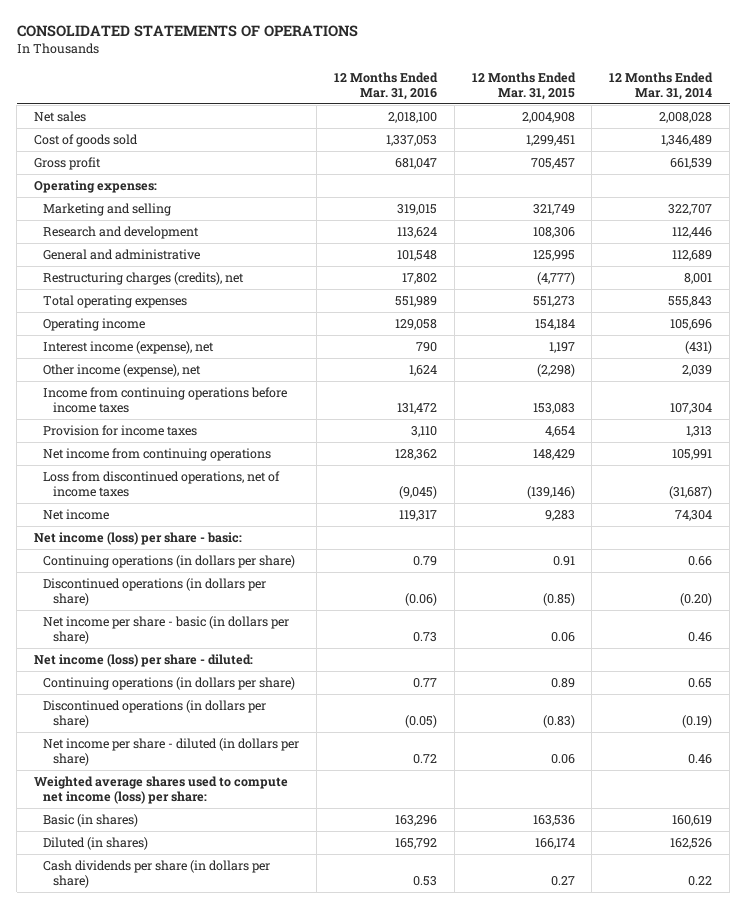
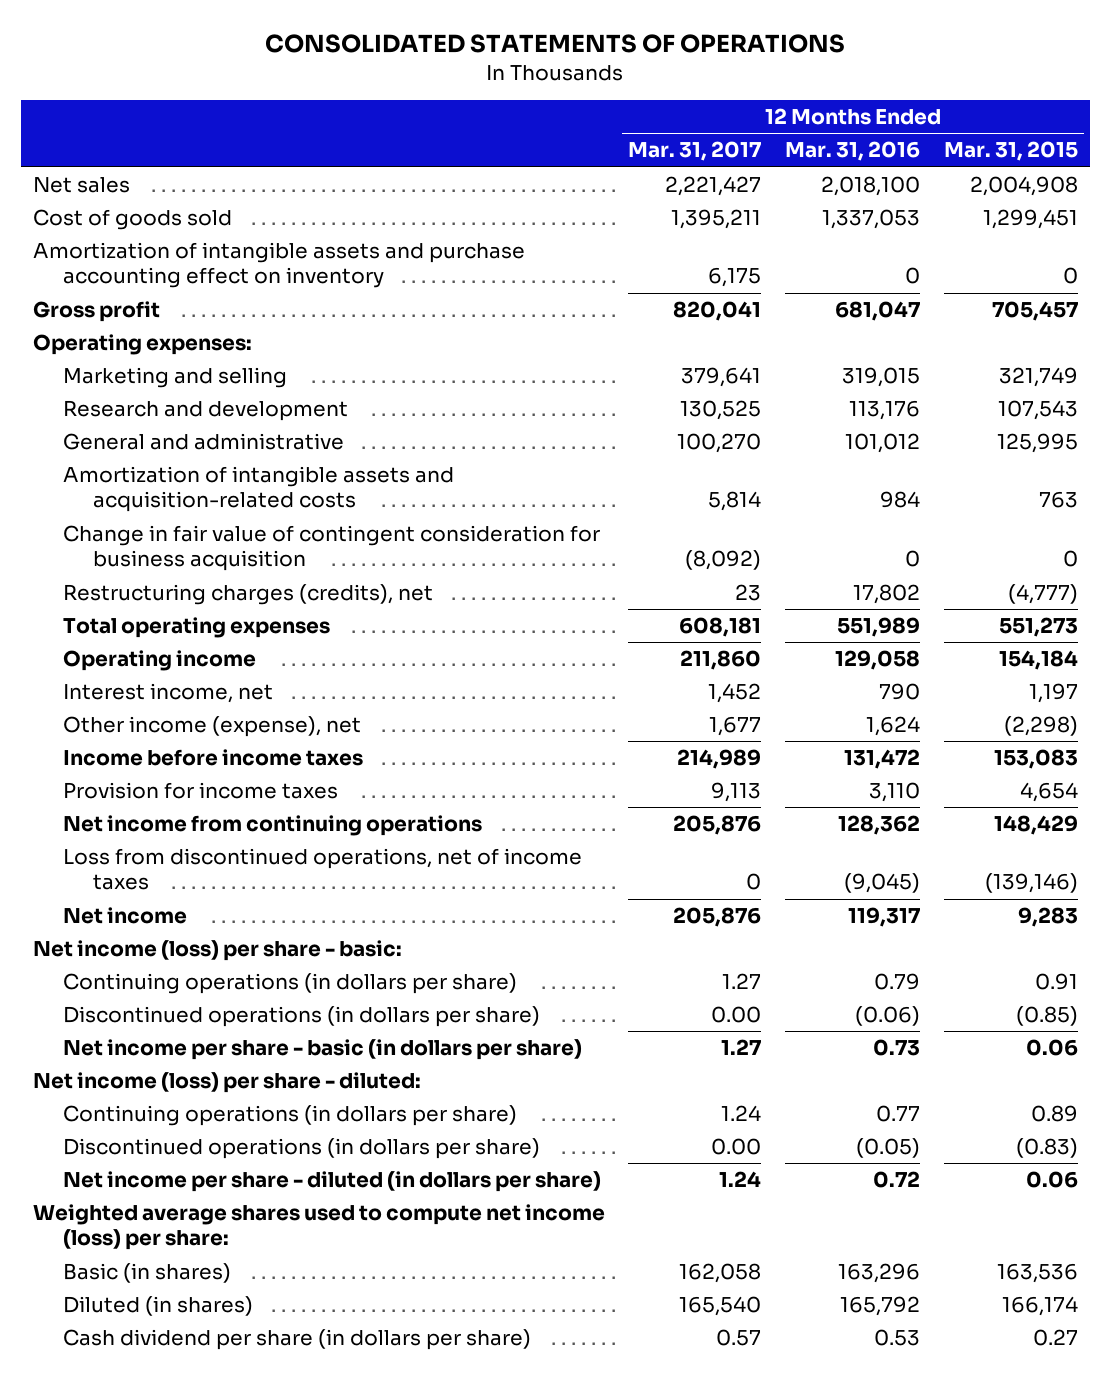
- | 12 Months Ended Mar. 31, 2016 | 12 Months Ended Mar. 31, 2015 | 12 Months Ended Mar. 31, 2014
+ | 12 Months Ended Mar. 31, 2017 | 12 Months Ended Mar. 31, 2016 | 12 Months Ended Mar. 31, 2015
+ Amortization of intangible assets and purchase accounting effect on inventory | 6,175 | 0 | 0
- Research and development | 113,624 | 108,306 | 112,446
- General and administrative | 101,548 | 125,995 | 112,689
+ Research and development | 130,525 | 113,176 | 107,543
+ General and administrative | 100,270 | 101,012 | 125,995
+ Amortization of intangible assets and acquisition-related costs | 5,814 | 984 | 763
+ Change in fair value of contingent consideration for business acquisition | (8,092) | 0 | 0
- Interest income (expense), net | 790 | 1,197 | (431)
+ Interest income, net | 1,452 | 790 | 1,197
- Income from continuing operations before income taxes | 131,472 | 153,083 | 107,304
+ Income before income taxes | 214,989 | 131,472 | 153,083
- Cash dividends per share (in dollars per share) | 0.53 | 0.27 | 0.22
+ Cash dividend per share (in dollars per share) | 0.57 | 0.53 | 0.27

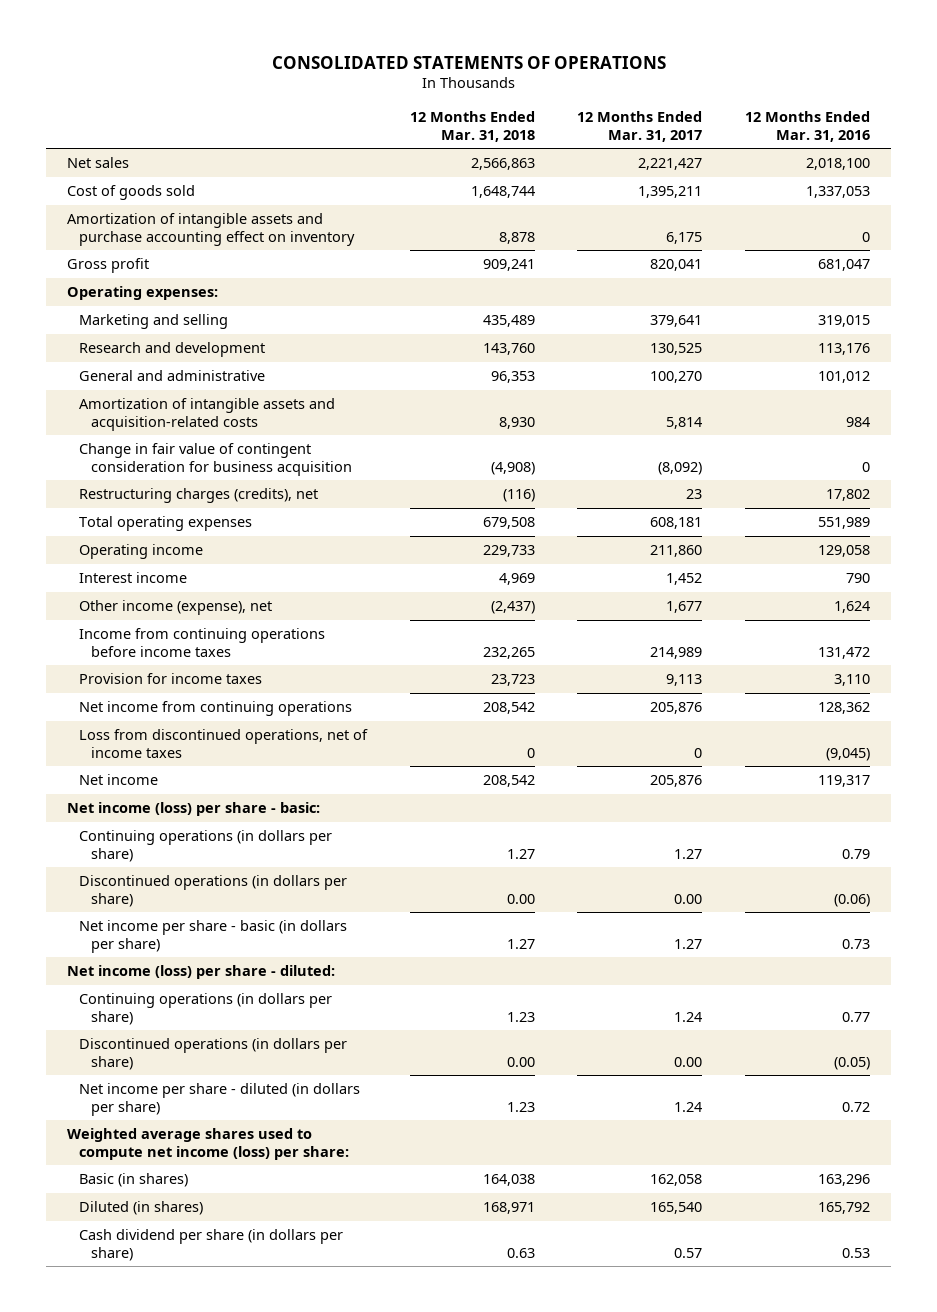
- | 12 Months Ended Mar. 31, 2017 | 12 Months Ended Mar. 31, 2016 | 12 Months Ended Mar. 31, 2015
+ | 12 Months Ended Mar. 31, 2018 | 12 Months Ended Mar. 31, 2017 | 12 Months Ended Mar. 31, 2016
- Interest income, net | 1,452 | 790 | 1,197
+ Interest income | 4,969 | 1,452 | 790
- Income before income taxes | 214,989 | 131,472 | 153,083
+ Income from continuing operations before income taxes | 232,265 | 214,989 | 131,472

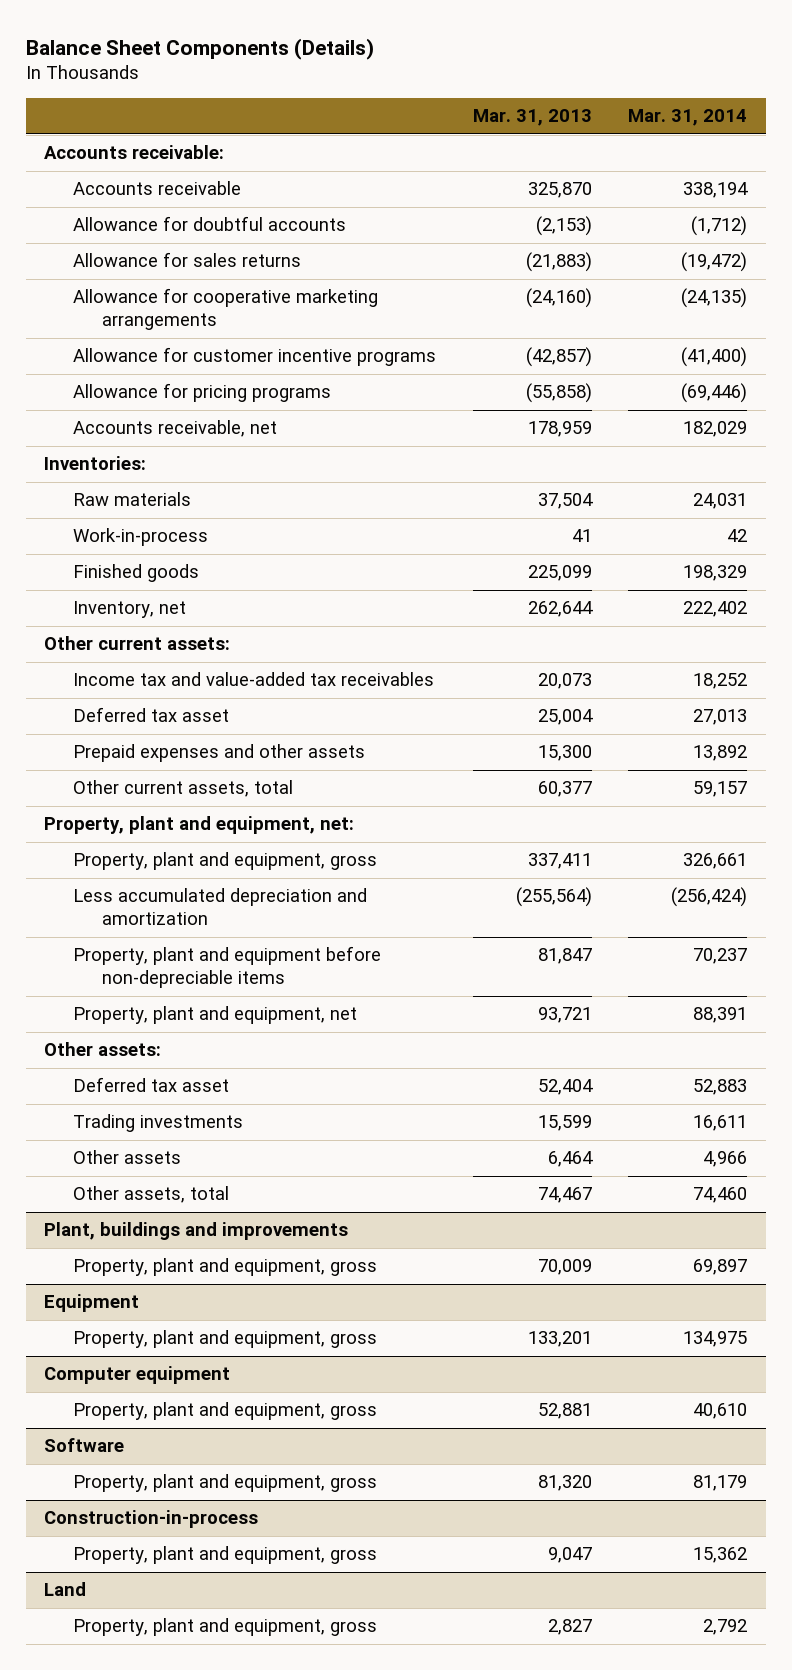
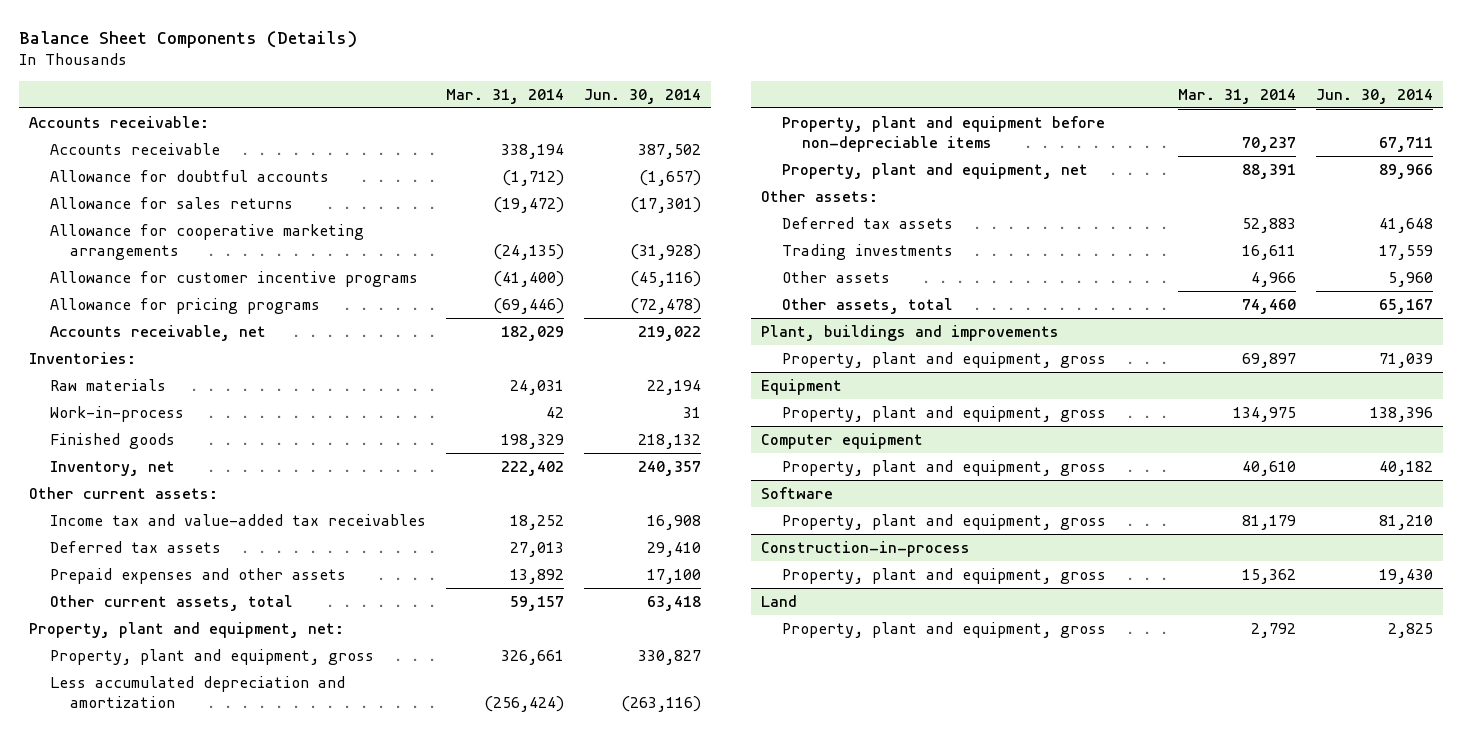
- | Mar. 31, 2013 | Mar. 31, 2014
+ | Mar. 31, 2014 | Jun. 30, 2014
- Deferred tax asset | 25,004 | 27,013
+ Deferred tax assets | 27,013 | 29,410
- Deferred tax asset | 52,404 | 52,883
+ Deferred tax assets | 52,883 | 41,648

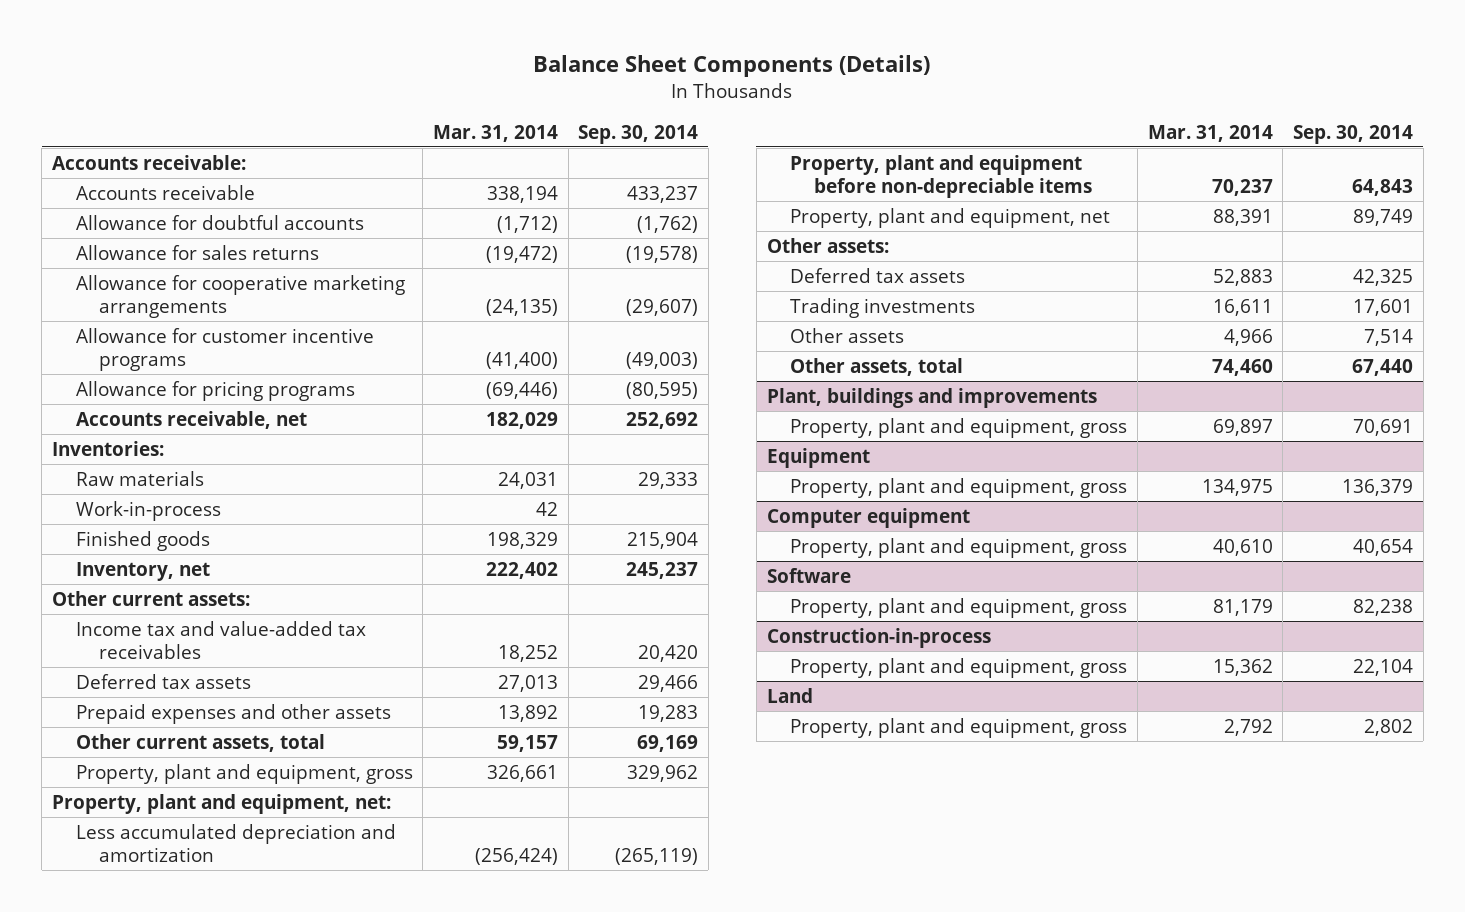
- | Mar. 31, 2014 | Jun. 30, 2014
+ | Mar. 31, 2014 | Sep. 30, 2014
moved down: Property, plant and equipment, net:

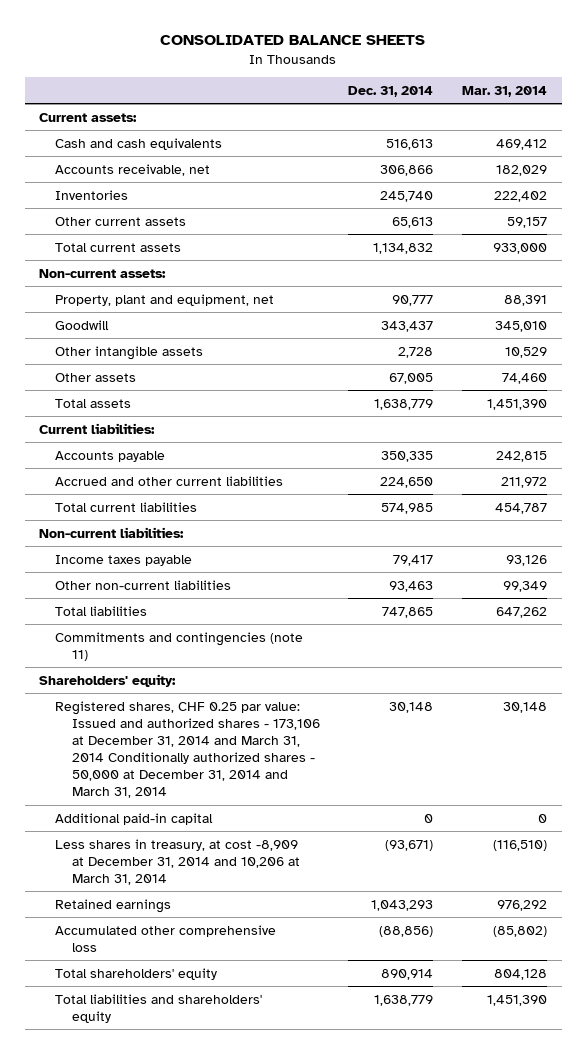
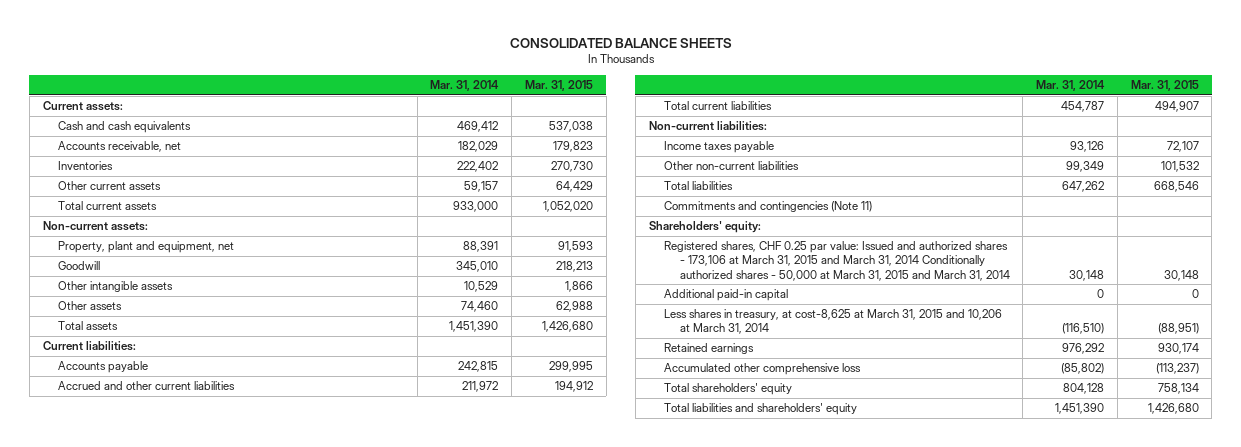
- | Dec. 31, 2014 | Mar. 31, 2014
+ | Mar. 31, 2014 | Mar. 31, 2015
- Commitments and contingencies (note 11)
+ Commitments and contingencies (Note 11)
- Registered shares, CHF 0.25 par value: Issued and authorized shares - 173,106 at December 31, 2014 and March 31, 2014 Conditionally authorized shares - 50,000 at December 31, 2014 and March 31, 2014 | 30,148 | 30,148
+ Registered shares, CHF 0.25 par value: Issued and authorized shares - 173,106 at March 31, 2015 and March 31, 2014 Conditionally authorized shares - 50,000 at March 31, 2015 and March 31, 2014 | 30,148 | 30,148
- Less shares in treasury, at cost -8,909 at December 31, 2014 and 10,206 at March 31, 2014 | (93,671) | (116,510)
+ Less shares in treasury, at cost-8,625 at March 31, 2015 and 10,206 at March 31, 2014 | (116,510) | (88,951)

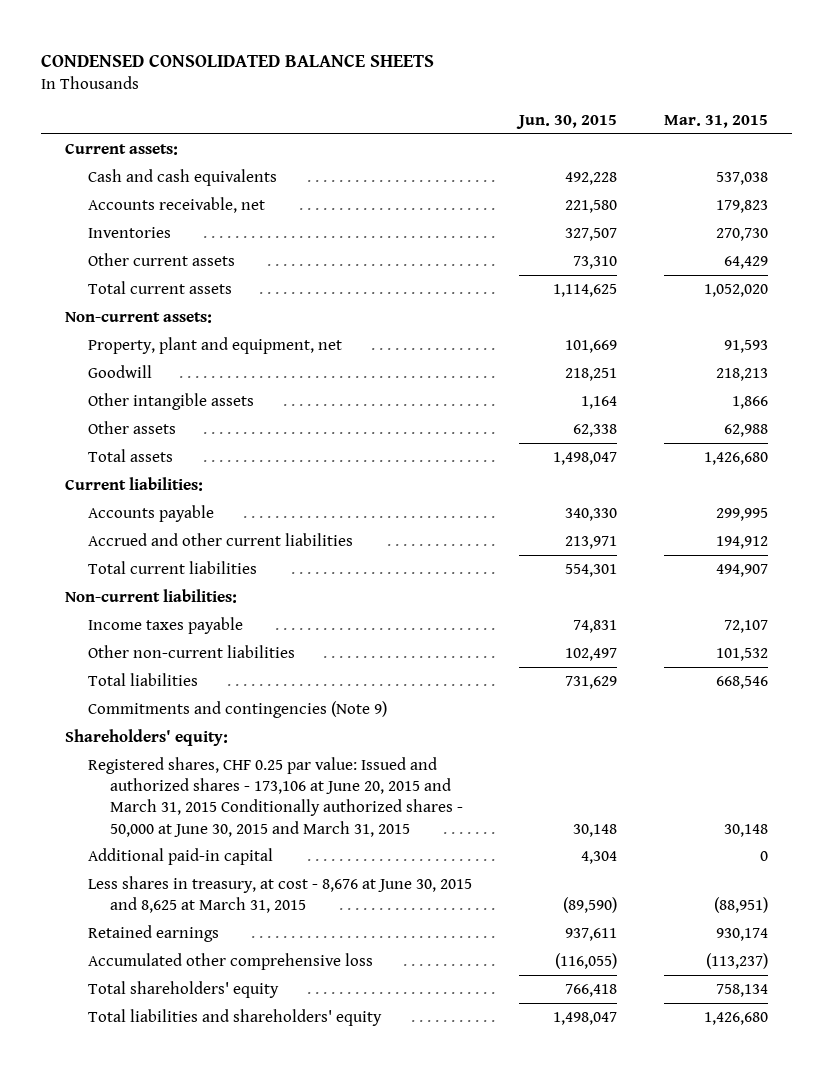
- CONSOLIDATED BALANCE SHEETS
+ CONDENSED CONSOLIDATED BALANCE SHEETS
- | Mar. 31, 2014 | Mar. 31, 2015
+ | Jun. 30, 2015 | Mar. 31, 2015
- Commitments and contingencies (Note 11)
+ Commitments and contingencies (Note 9)
- Registered shares, CHF 0.25 par value: Issued and authorized shares - 173,106 at March 31, 2015 and March 31, 2014 Conditionally authorized shares - 50,000 at March 31, 2015 and March 31, 2014 | 30,148 | 30,148
+ Registered shares, CHF 0.25 par value: Issued and authorized shares - 173,106 at June 20, 2015 and March 31, 2015 Conditionally authorized shares - 50,000 at June 30, 2015 and March 31, 2015 | 30,148 | 30,148
- Less shares in treasury, at cost-8,625 at March 31, 2015 and 10,206 at March 31, 2014 | (116,510) | (88,951)
+ Less shares in treasury, at cost - 8,676 at June 30, 2015 and 8,625 at March 31, 2015 | (89,590) | (88,951)

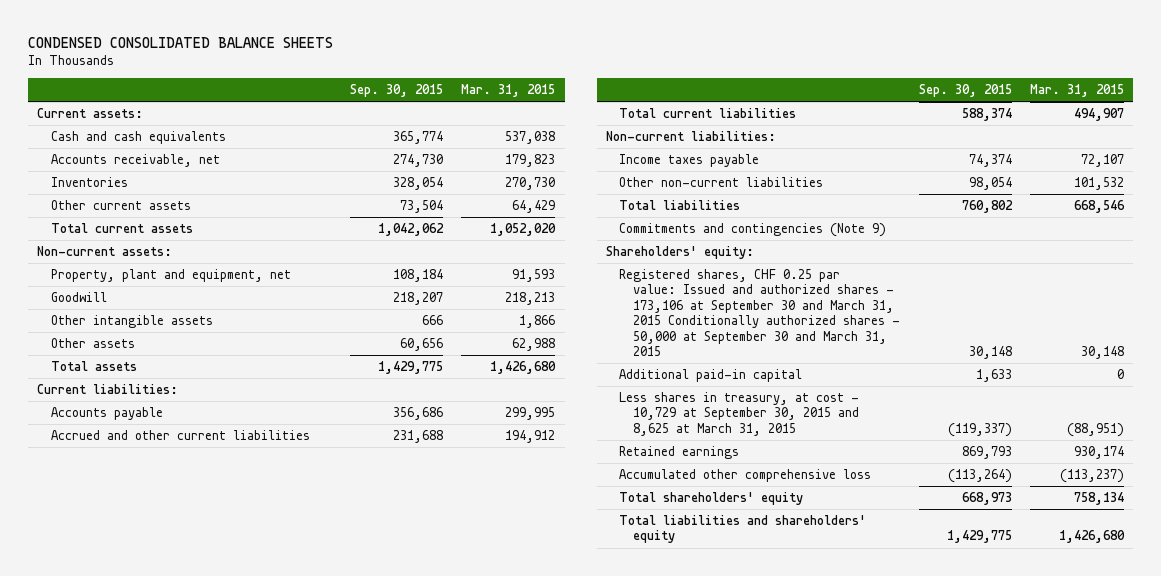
- | Jun. 30, 2015 | Mar. 31, 2015
+ | Sep. 30, 2015 | Mar. 31, 2015
- Registered shares, CHF 0.25 par value: Issued and authorized shares - 173,106 at June 20, 2015 and March 31, 2015 Conditionally authorized shares - 50,000 at June 30, 2015 and March 31, 2015 | 30,148 | 30,148
+ Registered shares, CHF 0.25 par value: Issued and authorized shares - 173,106 at September 30 and March 31, 2015 Conditionally authorized shares - 50,000 at September 30 and March 31, 2015 | 30,148 | 30,148
- Less shares in treasury, at cost - 8,676 at June 30, 2015 and 8,625 at March 31, 2015 | (89,590) | (88,951)
+ Less shares in treasury, at cost - 10,729 at September 30, 2015 and 8,625 at March 31, 2015 | (119,337) | (88,951)

